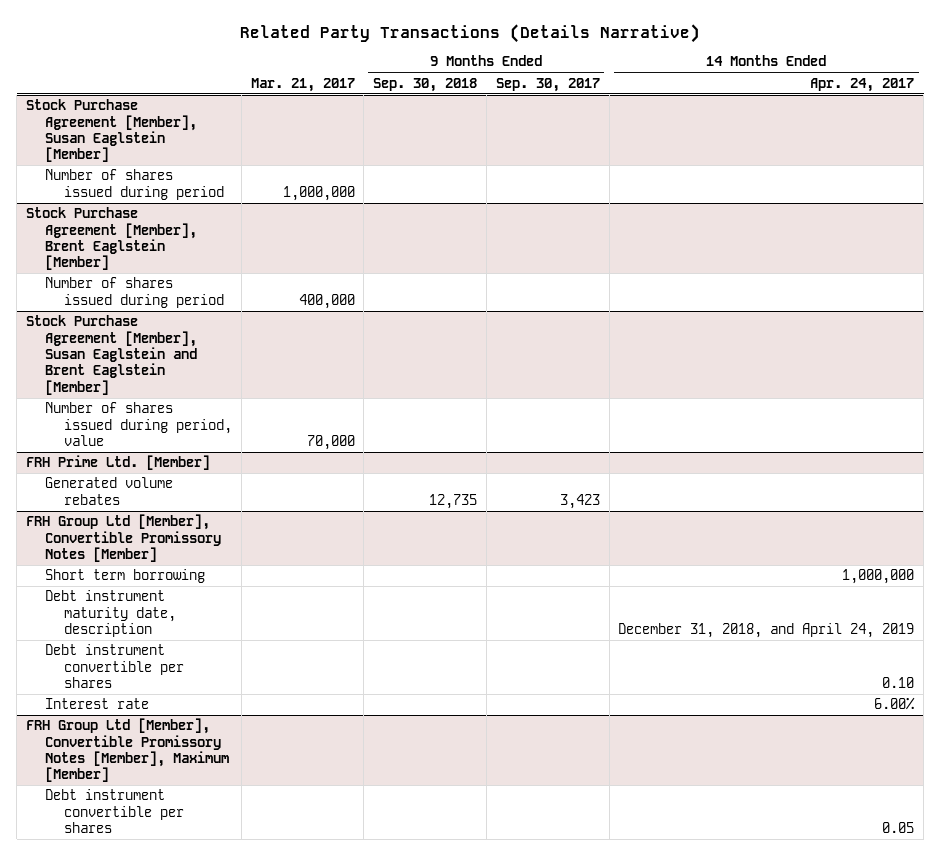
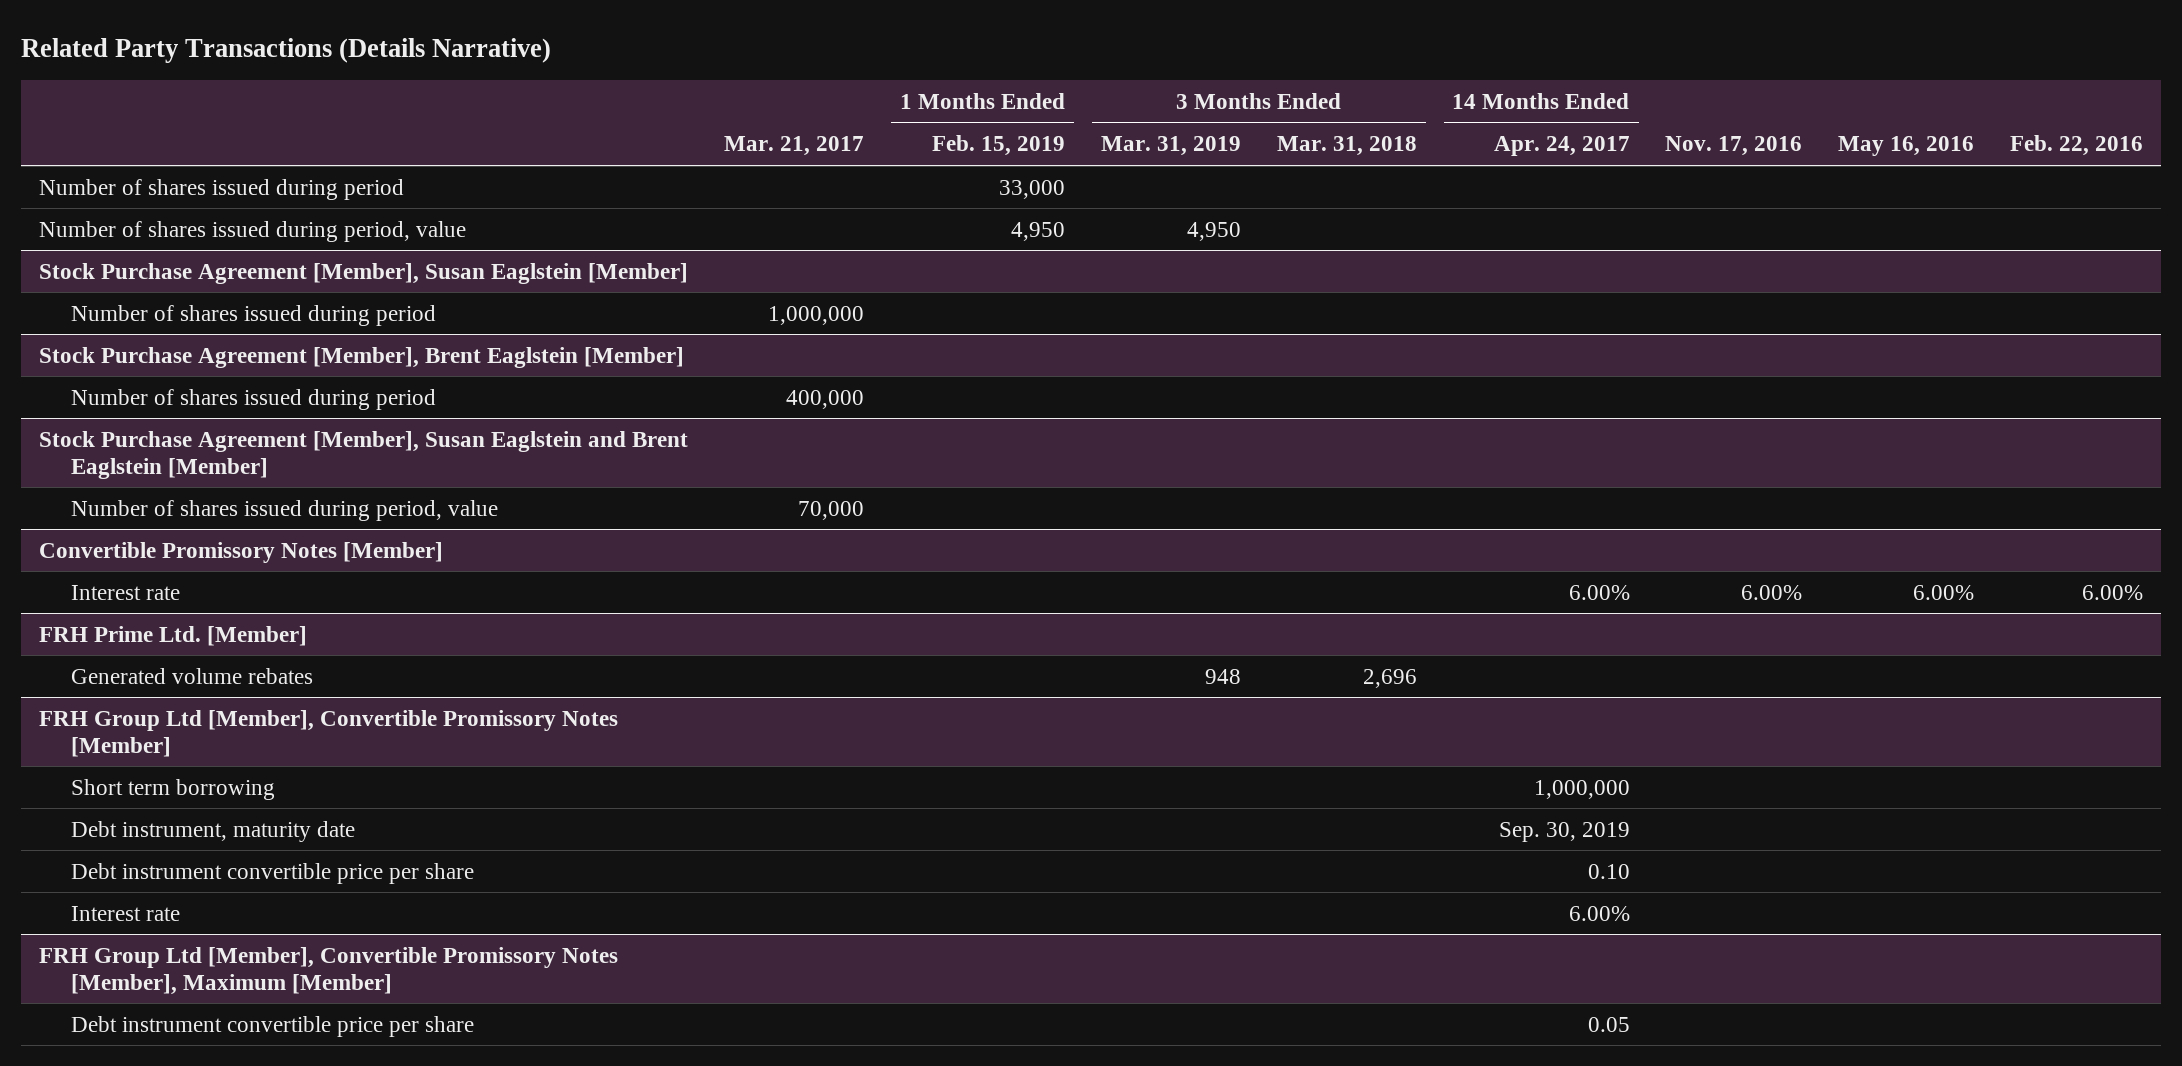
- | Mar. 21, 2017 | 9 Months Ended Sep. 30, 2018 | 9 Months Ended Sep. 30, 2017 | 14 Months Ended Apr. 24, 2017
+ | Mar. 21, 2017 | 1 Months Ended Feb. 15, 2019 | 3 Months Ended Mar. 31, 2019 | 3 Months Ended Mar. 31, 2018 | 14 Months Ended Apr. 24, 2017 | Nov. 17, 2016 | May 16, 2016 | Feb. 22, 2016
+ Number of shares issued during period | | 33,000 | | | | | |
+ Number of shares issued during period, value | | 4,950 | 4,950 | | | | |
+ Convertible Promissory Notes [Member]
+ Interest rate | | | | | 6.00% | 6.00% | 6.00% | 6.00%
@ FRH Group Ltd [Member], Convertible Promissory Notes [Member]
- Debt instrument maturity date, description | | | | December 31, 2018, and April 24, 2019
- Debt instrument convertible per shares | | | | 0.10
+ Debt instrument, maturity date | | | | | Sep. 30, 2019 | | |
+ Debt instrument convertible price per share | | | | | 0.10 | | |
@ FRH Group Ltd [Member], Convertible Promissory Notes [Member], Maximum [Member]
- Debt instrument convertible per shares | | | | 0.05
+ Debt instrument convertible price per share | | | | | 0.05 | | |

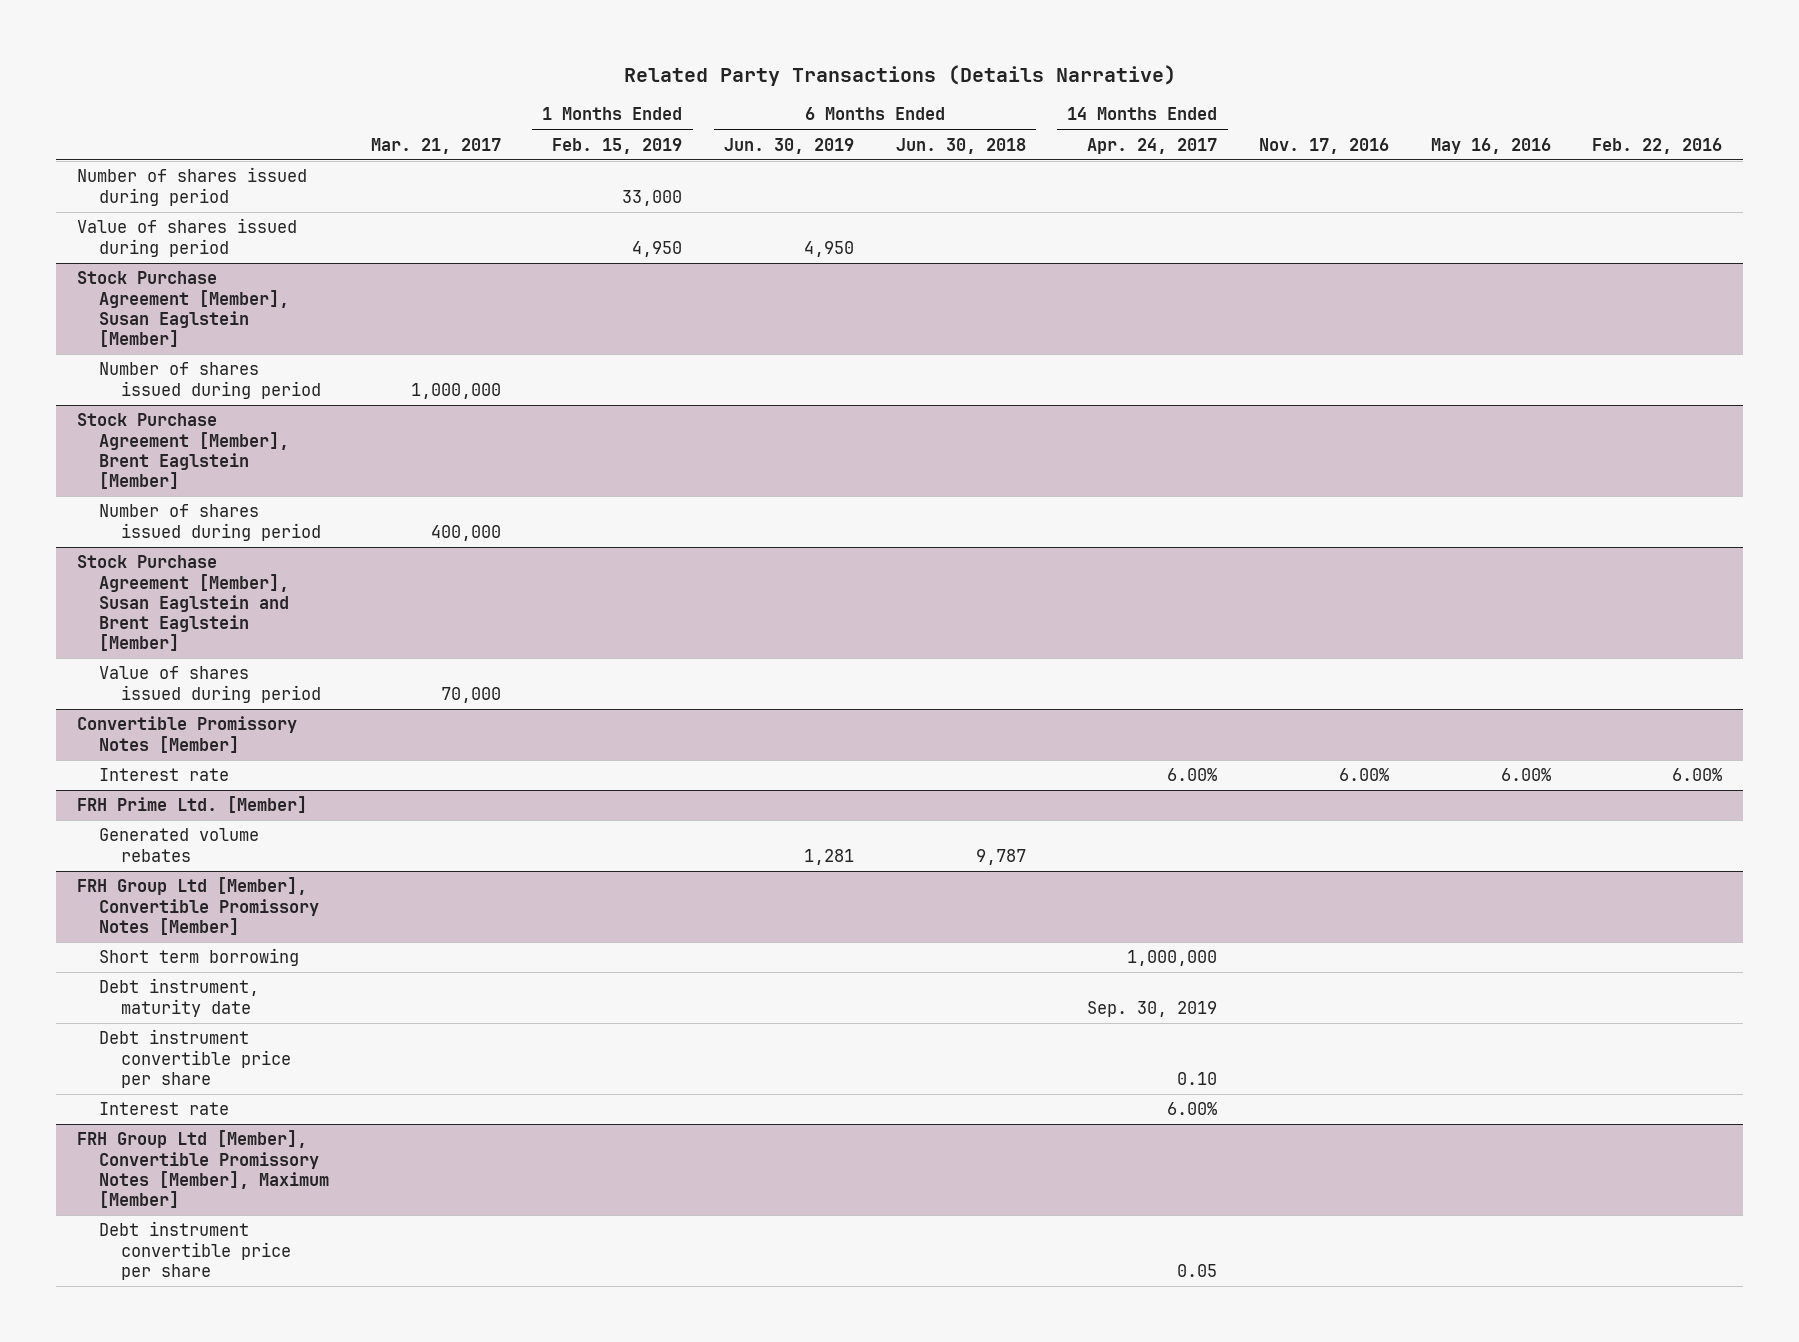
- | Mar. 21, 2017 | 1 Months Ended Feb. 15, 2019 | 3 Months Ended Mar. 31, 2019 | 3 Months Ended Mar. 31, 2018 | 14 Months Ended Apr. 24, 2017 | Nov. 17, 2016 | May 16, 2016 | Feb. 22, 2016
+ | Mar. 21, 2017 | 1 Months Ended Feb. 15, 2019 | 6 Months Ended Jun. 30, 2019 | 6 Months Ended Jun. 30, 2018 | 14 Months Ended Apr. 24, 2017 | Nov. 17, 2016 | May 16, 2016 | Feb. 22, 2016
- Number of shares issued during period, value | | 4,950 | 4,950 | | | | |
+ Value of shares issued during period | | 4,950 | 4,950 | | | | |
@ Stock Purchase Agreement [Member], Susan Eaglstein and Brent Eaglstein [Member]
- Number of shares issued during period, value | 70,000 | | | | | | |
+ Value of shares issued during period | 70,000 | | | | | | |

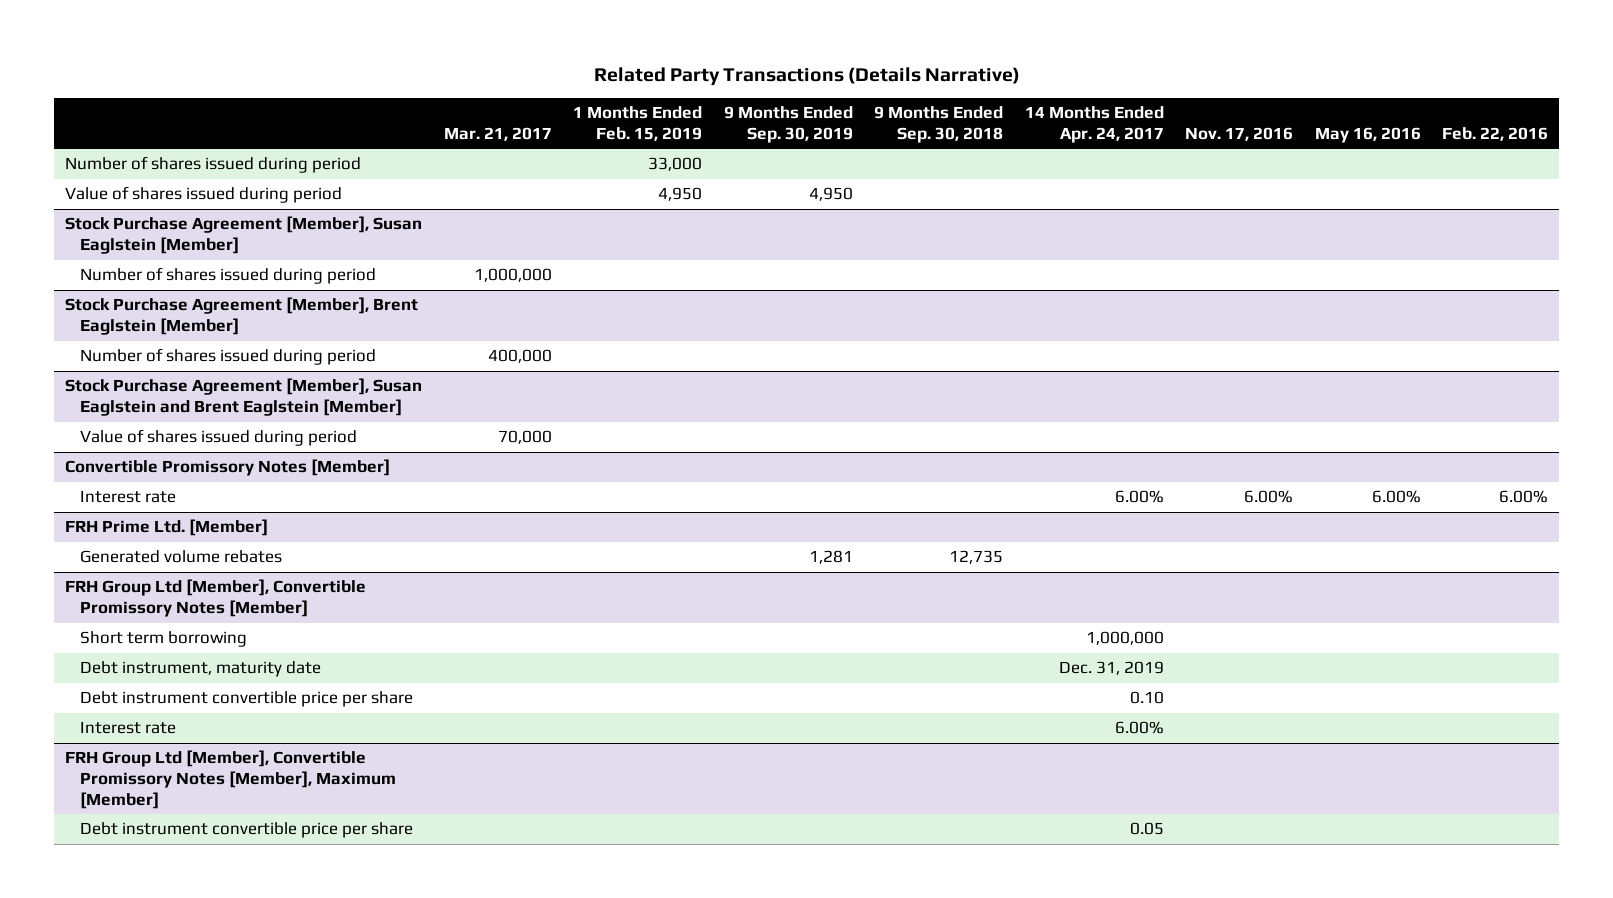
- | Mar. 21, 2017 | 1 Months Ended Feb. 15, 2019 | 6 Months Ended Jun. 30, 2019 | 6 Months Ended Jun. 30, 2018 | 14 Months Ended Apr. 24, 2017 | Nov. 17, 2016 | May 16, 2016 | Feb. 22, 2016
+ | Mar. 21, 2017 | 1 Months Ended Feb. 15, 2019 | 9 Months Ended Sep. 30, 2019 | 9 Months Ended Sep. 30, 2018 | 14 Months Ended Apr. 24, 2017 | Nov. 17, 2016 | May 16, 2016 | Feb. 22, 2016
@ FRH Group Ltd [Member], Convertible Promissory Notes [Member]
- Debt instrument, maturity date | | | | | Sep. 30, 2019 | | |
+ Debt instrument, maturity date | | | | | Dec. 31, 2019 | | |

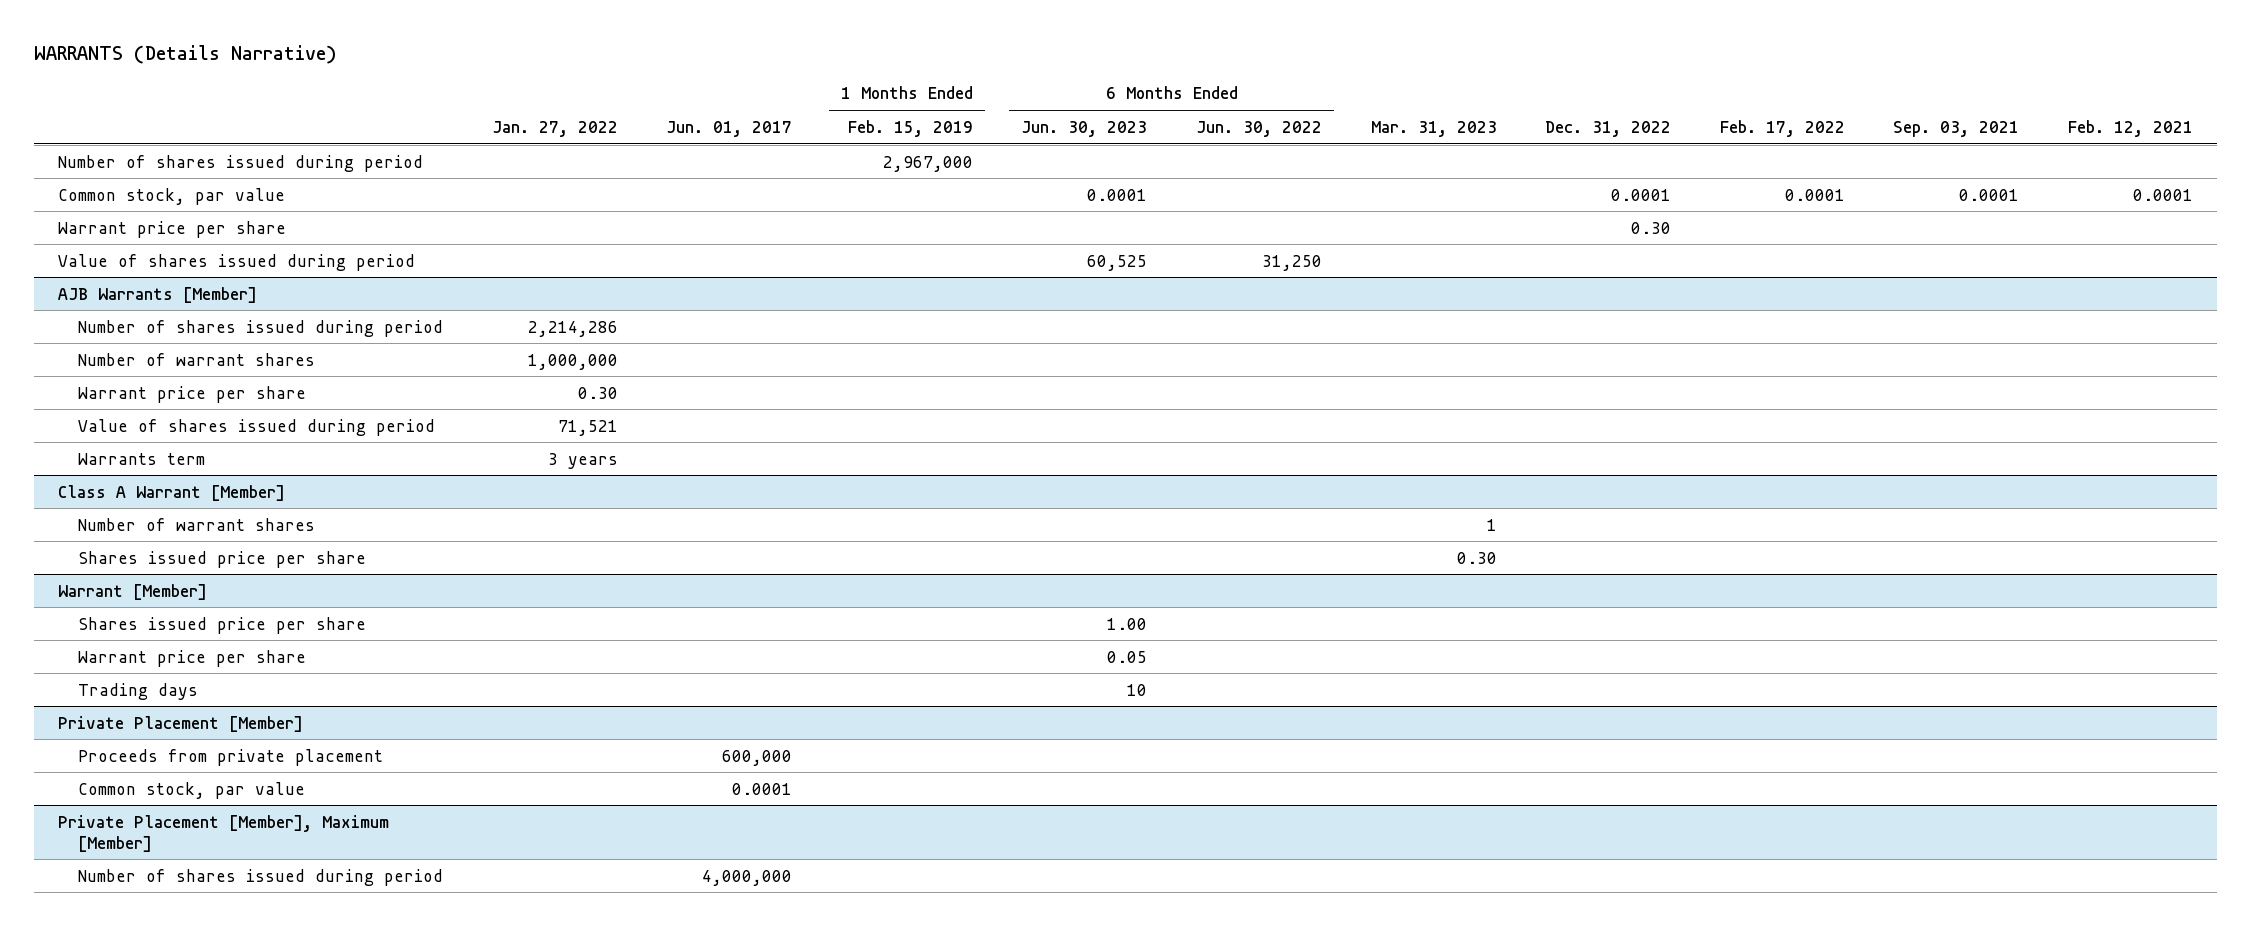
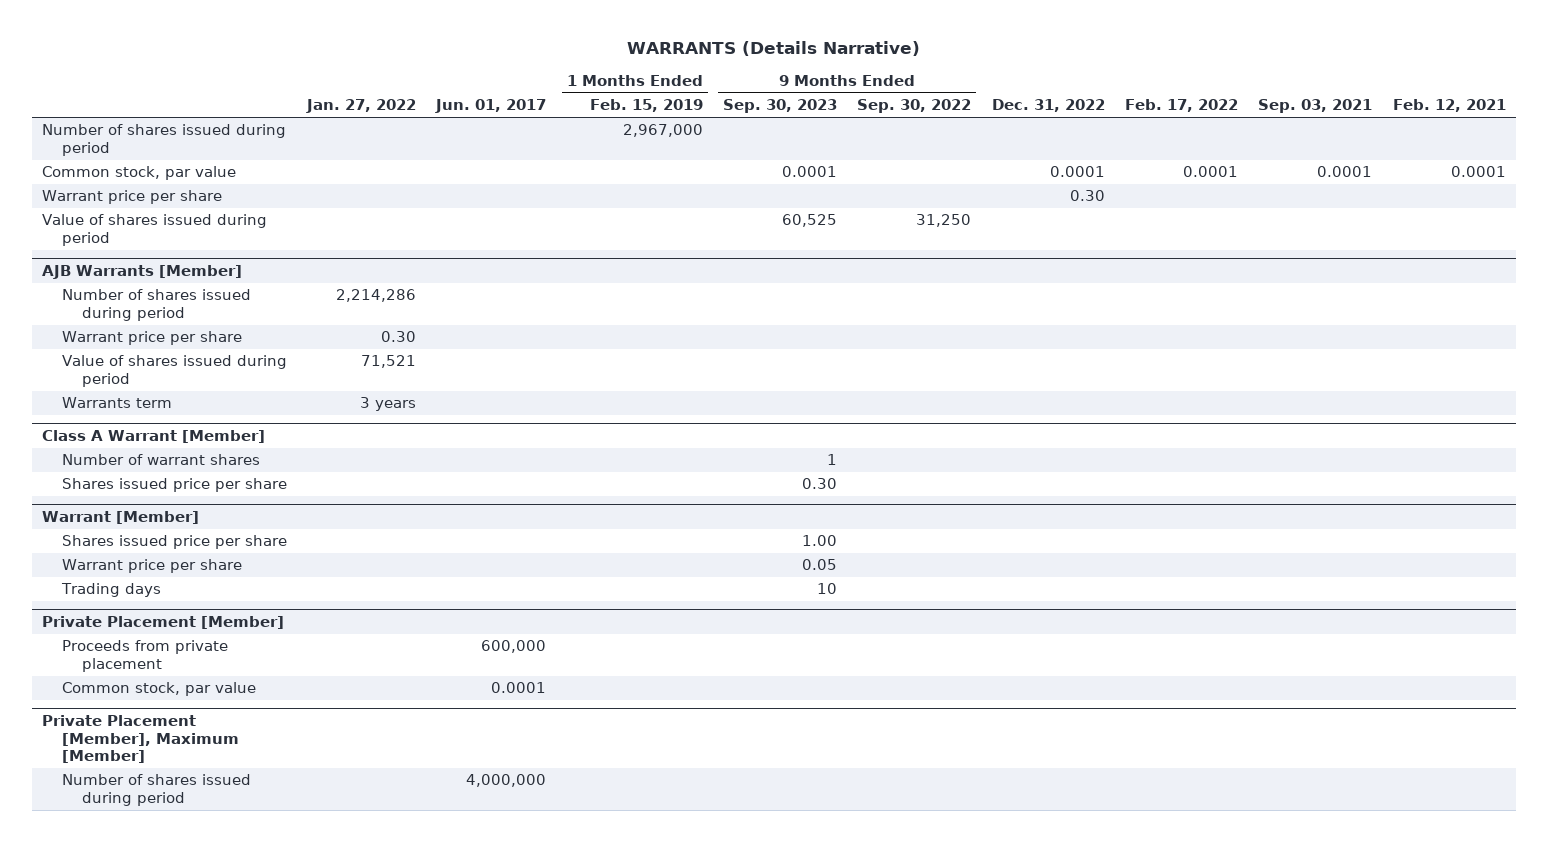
- | Jan. 27, 2022 | Jun. 01, 2017 | 1 Months Ended Feb. 15, 2019 | 6 Months Ended Jun. 30, 2023 | 6 Months Ended Jun. 30, 2022 | Mar. 31, 2023 | Dec. 31, 2022 | Feb. 17, 2022 | Sep. 03, 2021 | Feb. 12, 2021
+ | Jan. 27, 2022 | Jun. 01, 2017 | 1 Months Ended Feb. 15, 2019 | 9 Months Ended Sep. 30, 2023 | 9 Months Ended Sep. 30, 2022 | Dec. 31, 2022 | Feb. 17, 2022 | Sep. 03, 2021 | Feb. 12, 2021
@ AJB Warrants [Member]
- Number of warrant shares | 1,000,000 | | | | | | | | |

